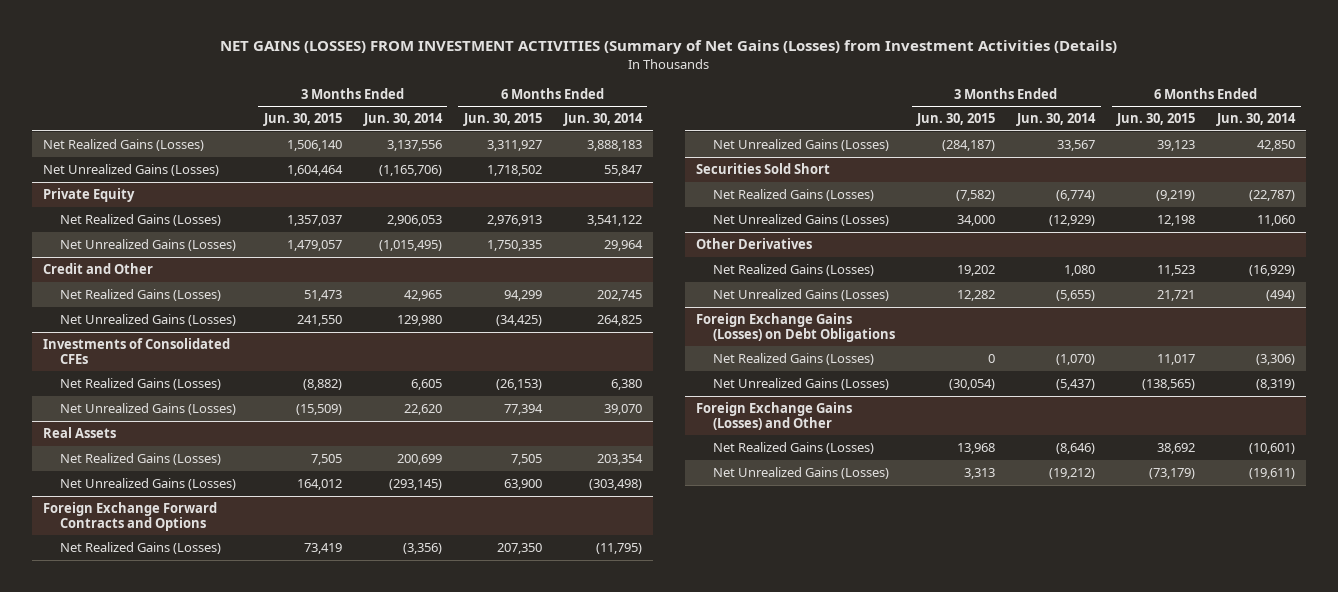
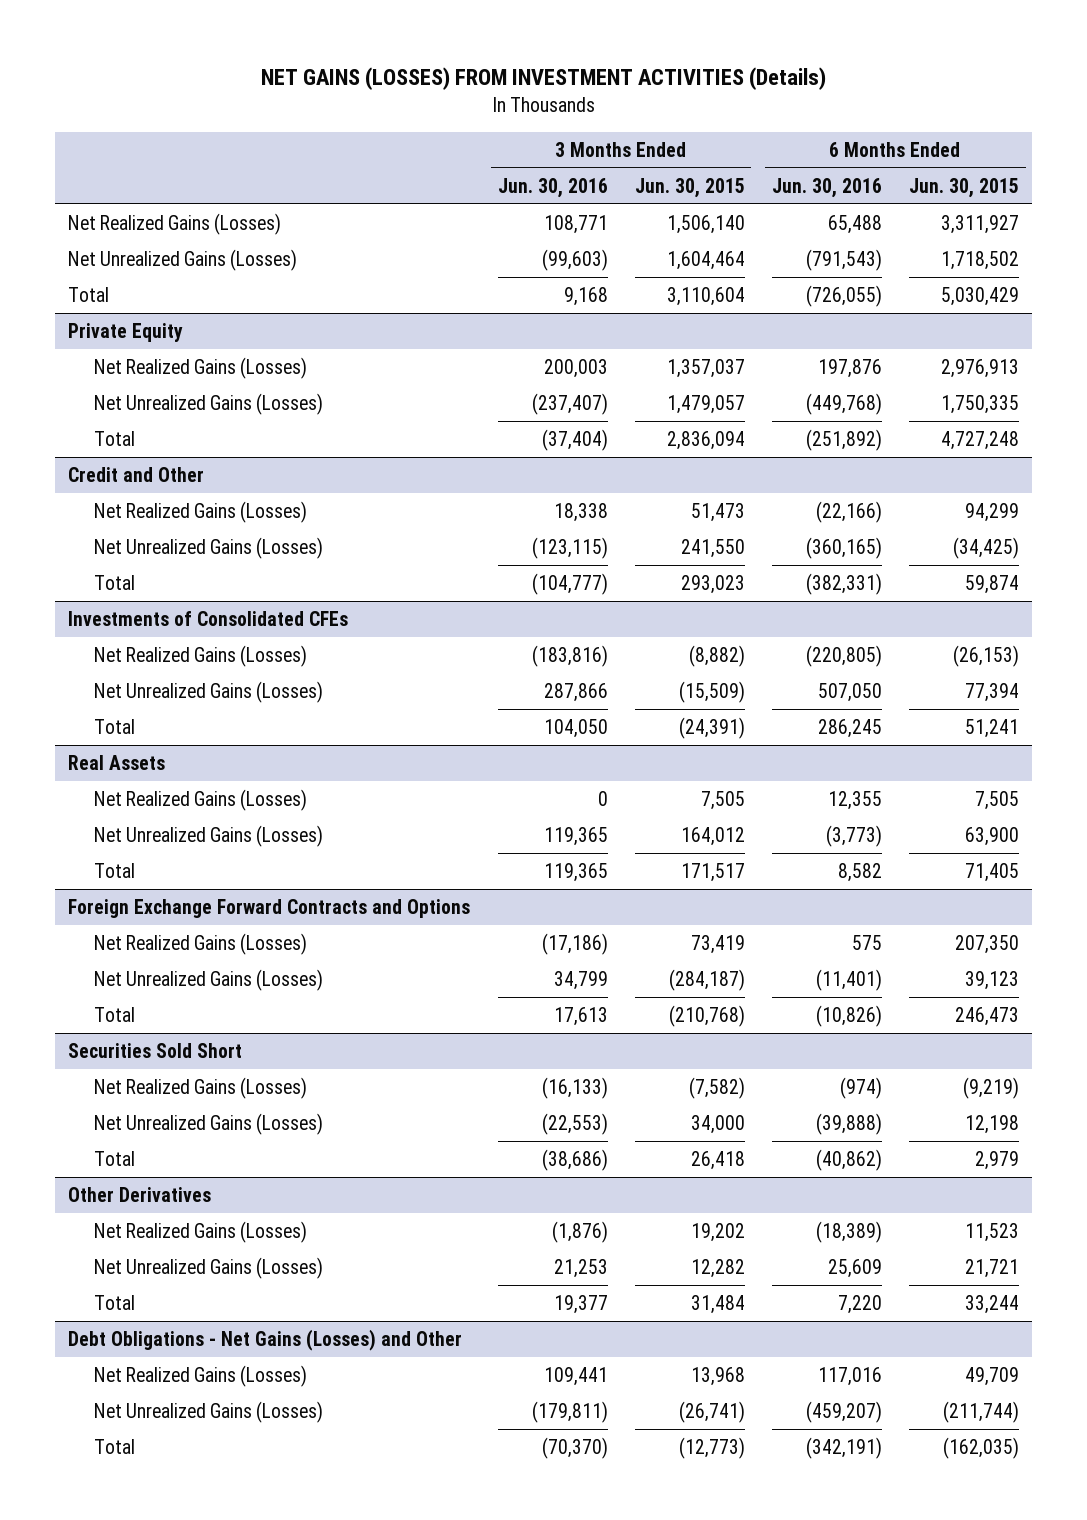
- NET GAINS (LOSSES) FROM INVESTMENT ACTIVITIES (Summary of Net Gains (Losses) from Investment Activities (Details)
+ NET GAINS (LOSSES) FROM INVESTMENT ACTIVITIES (Details)
- | 3 Months Ended Jun. 30, 2015 | 3 Months Ended Jun. 30, 2014 | 6 Months Ended Jun. 30, 2015 | 6 Months Ended Jun. 30, 2014
+ | 3 Months Ended Jun. 30, 2016 | 3 Months Ended Jun. 30, 2015 | 6 Months Ended Jun. 30, 2016 | 6 Months Ended Jun. 30, 2015
+ Total | 9,168 | 3,110,604 | (726,055) | 5,030,429
@ Private Equity
+ Total | (37,404) | 2,836,094 | (251,892) | 4,727,248
@ Credit and Other
+ Total | (104,777) | 293,023 | (382,331) | 59,874
@ Investments of Consolidated CFEs
+ Total | 104,050 | (24,391) | 286,245 | 51,241
@ Real Assets
+ Total | 119,365 | 171,517 | 8,582 | 71,405
@ Foreign Exchange Forward Contracts and Options
+ Total | 17,613 | (210,768) | (10,826) | 246,473
@ Securities Sold Short
+ Total | (38,686) | 26,418 | (40,862) | 2,979
- Foreign Exchange Gains (Losses) on Debt Obligations
- Net Realized Gains (Losses) | 0 | (1,070) | 11,017 | (3,306)
- Net Unrealized Gains (Losses) | (30,054) | (5,437) | (138,565) | (8,319)
- Foreign Exchange Gains (Losses) and Other
- Net Realized Gains (Losses) | 13,968 | (8,646) | 38,692 | (10,601)
- Net Unrealized Gains (Losses) | 3,313 | (19,212) | (73,179) | (19,611)
@ Other Derivatives
+ Total | 19,377 | 31,484 | 7,220 | 33,244
+ Debt Obligations - Net Gains (Losses) and Other
+ Net Realized Gains (Losses) | 109,441 | 13,968 | 117,016 | 49,709
+ Net Unrealized Gains (Losses) | (179,811) | (26,741) | (459,207) | (211,744)
+ Total | (70,370) | (12,773) | (342,191) | (162,035)

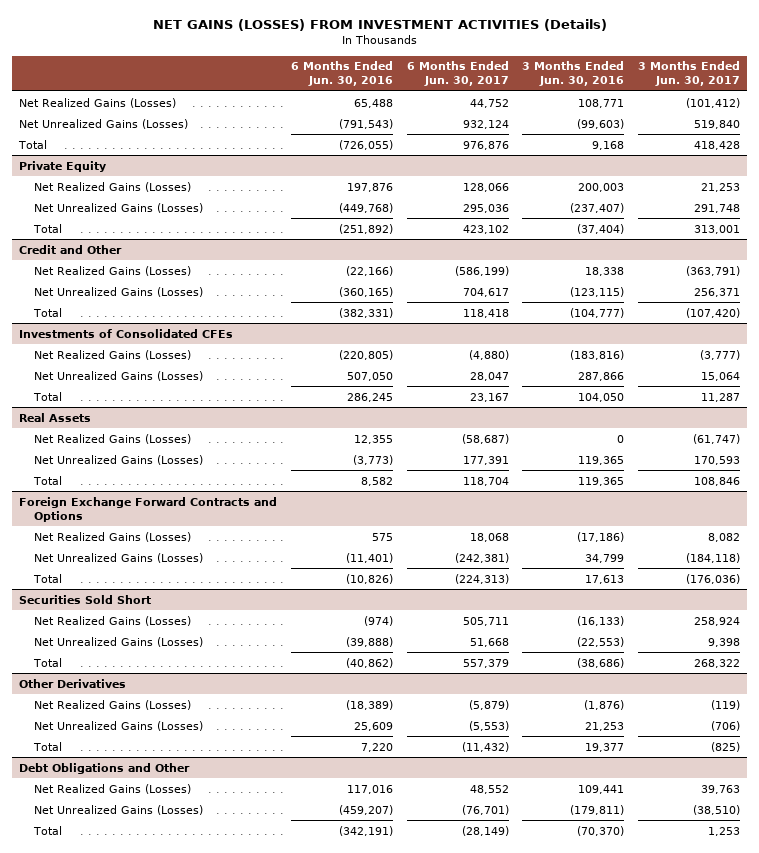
- | 3 Months Ended Jun. 30, 2016 | 3 Months Ended Jun. 30, 2015 | 6 Months Ended Jun. 30, 2016 | 6 Months Ended Jun. 30, 2015
+ | 6 Months Ended Jun. 30, 2016 | 6 Months Ended Jun. 30, 2017 | 3 Months Ended Jun. 30, 2016 | 3 Months Ended Jun. 30, 2017
- Debt Obligations - Net Gains (Losses) and Other
+ Debt Obligations and Other

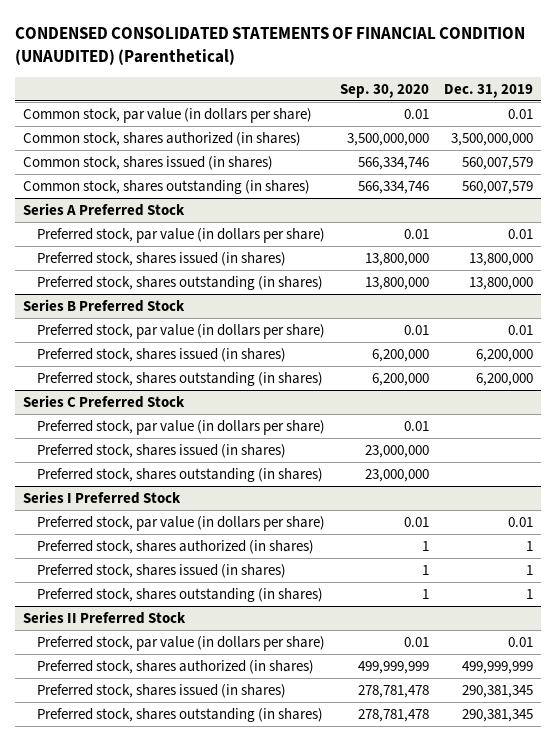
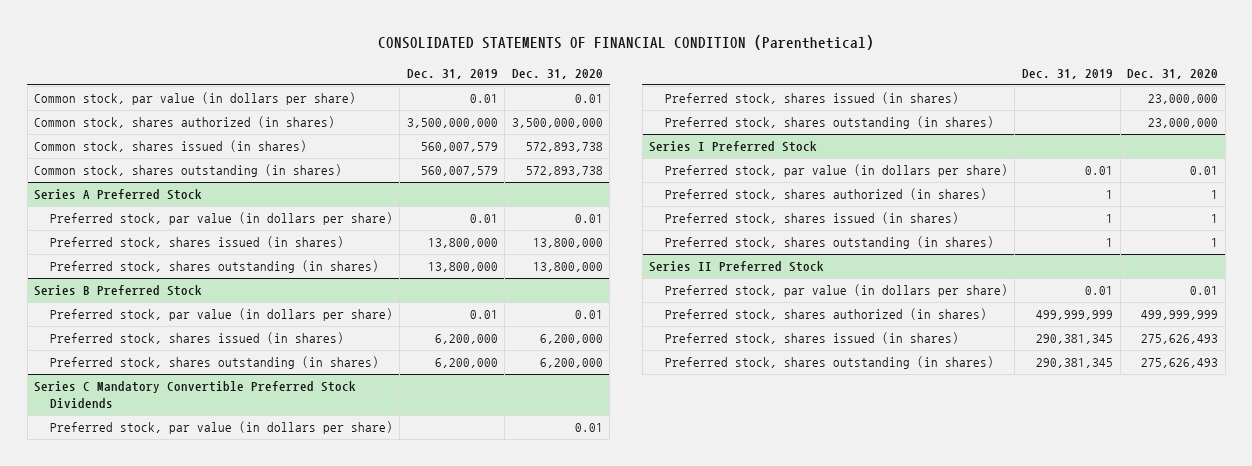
- CONDENSED CONSOLIDATED STATEMENTS OF FINANCIAL CONDITION (UNAUDITED) (Parenthetical)
+ CONSOLIDATED STATEMENTS OF FINANCIAL CONDITION (Parenthetical)
- | Sep. 30, 2020 | Dec. 31, 2019
+ | Dec. 31, 2019 | Dec. 31, 2020
- Series C Preferred Stock
+ Series C Mandatory Convertible Preferred Stock Dividends

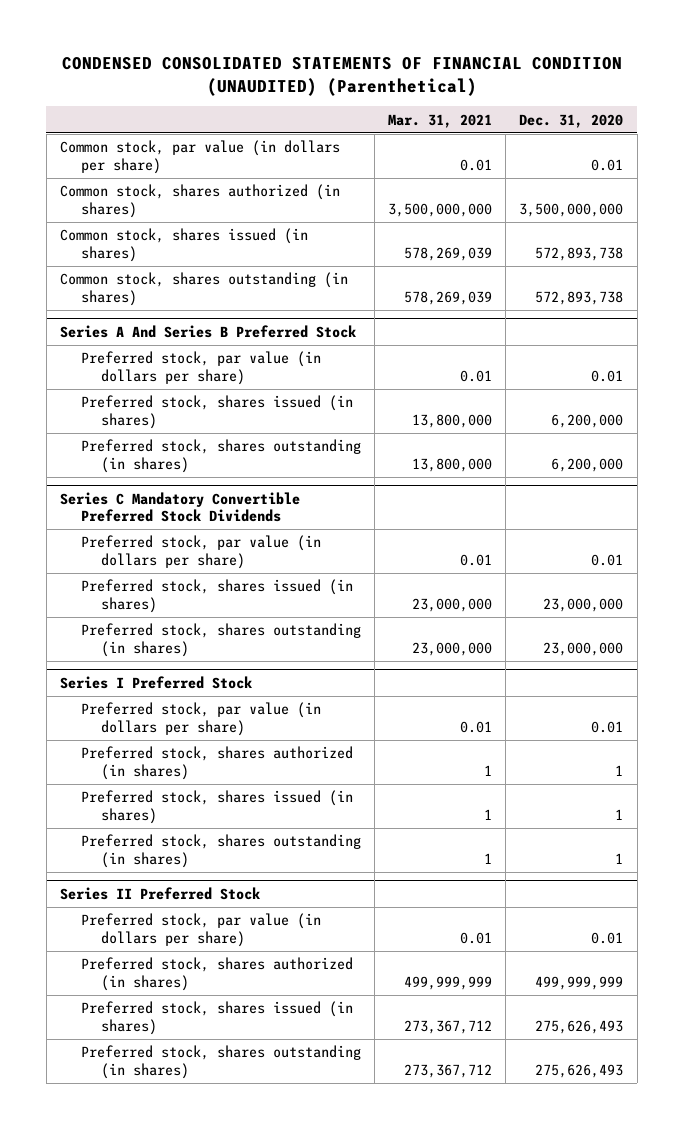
- CONSOLIDATED STATEMENTS OF FINANCIAL CONDITION (Parenthetical)
+ CONDENSED CONSOLIDATED STATEMENTS OF FINANCIAL CONDITION (UNAUDITED) (Parenthetical)
- | Dec. 31, 2019 | Dec. 31, 2020
+ | Mar. 31, 2021 | Dec. 31, 2020
- Series A Preferred Stock
- Preferred stock, par value (in dollars per share) | 0.01 | 0.01
- Preferred stock, shares issued (in shares) | 13,800,000 | 13,800,000
- Preferred stock, shares outstanding (in shares) | 13,800,000 | 13,800,000
- Series B Preferred Stock
+ Series A And Series B Preferred Stock

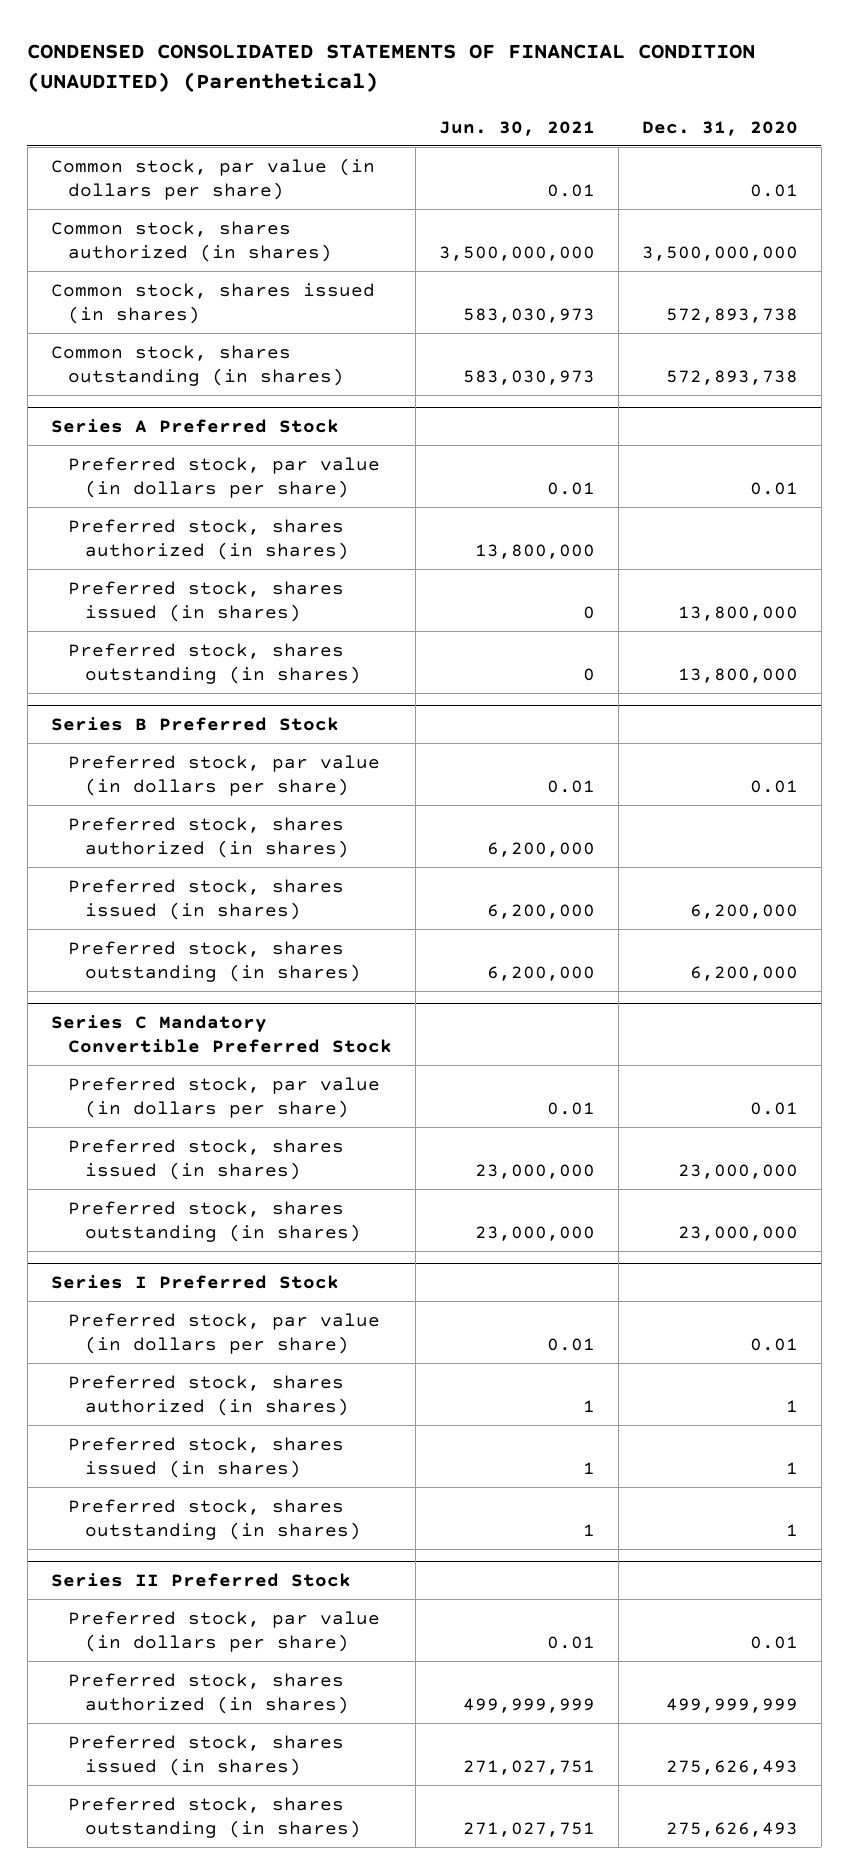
- | Mar. 31, 2021 | Dec. 31, 2020
+ | Jun. 30, 2021 | Dec. 31, 2020
- Series A And Series B Preferred Stock
+ Series A Preferred Stock
+ Preferred stock, shares authorized (in shares) | 13,800,000 |
+ Preferred stock, shares issued (in shares) | 0 | 13,800,000
+ Preferred stock, shares outstanding (in shares) | 0 | 13,800,000
+ Series B Preferred Stock
+ Preferred stock, par value (in dollars per share) | 0.01 | 0.01
+ Preferred stock, shares authorized (in shares) | 6,200,000 |
- Series C Mandatory Convertible Preferred Stock Dividends
+ Series C Mandatory Convertible Preferred Stock

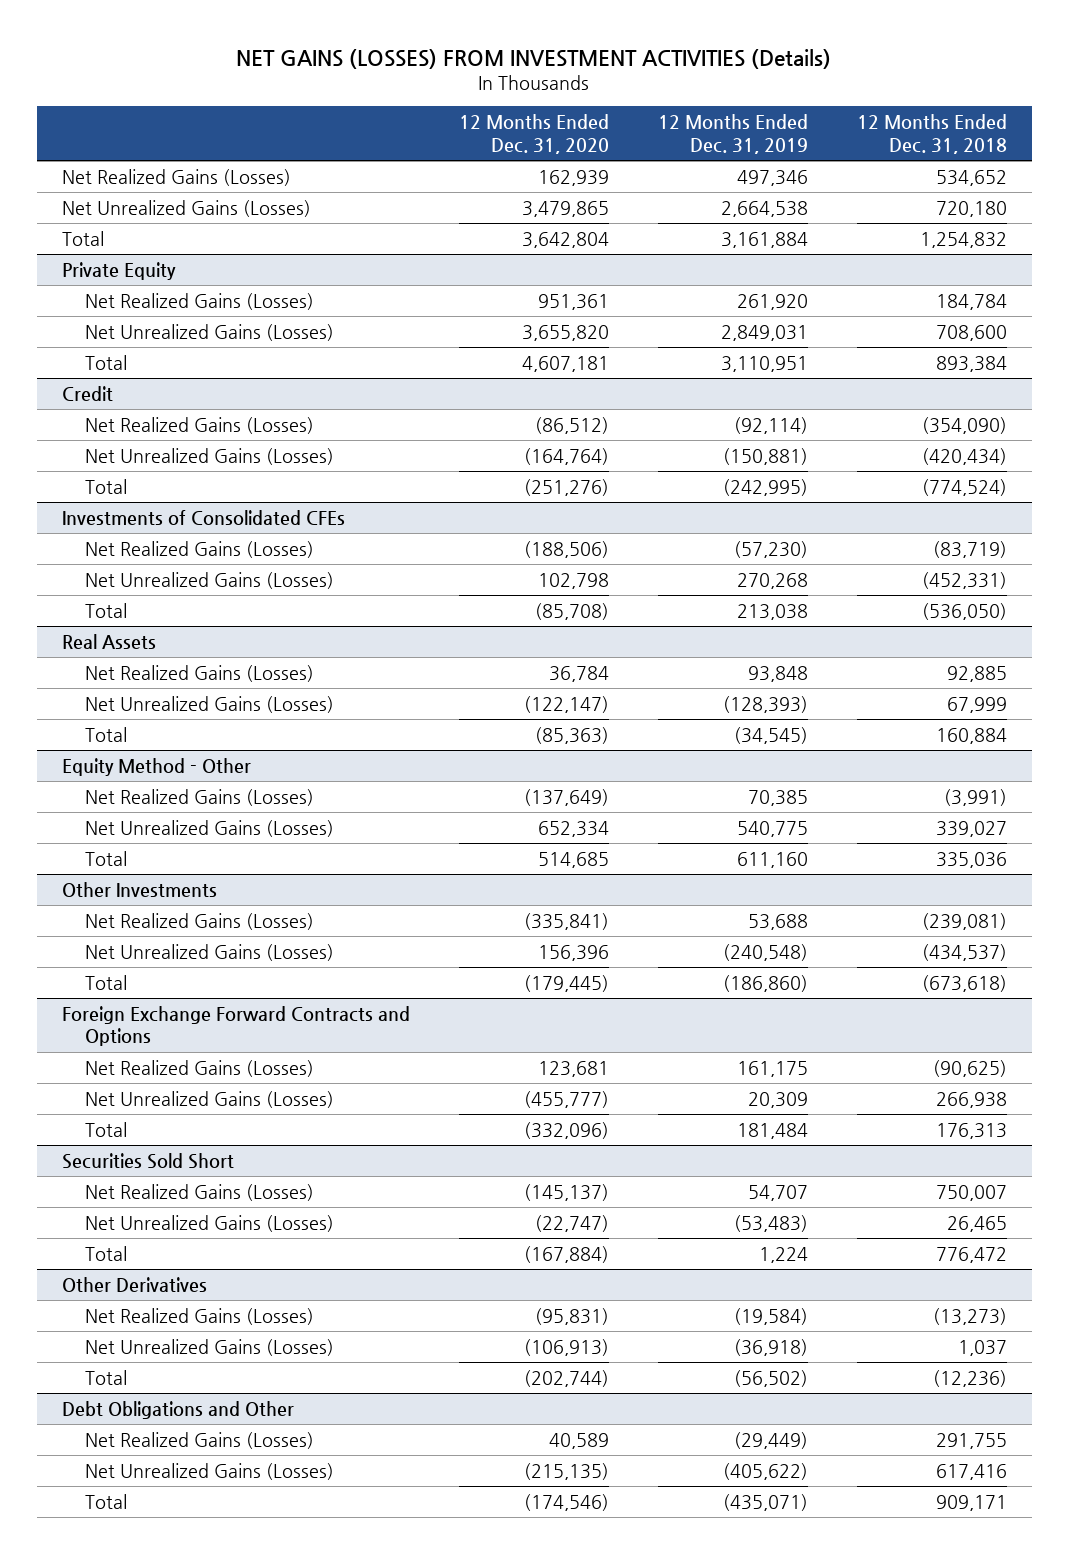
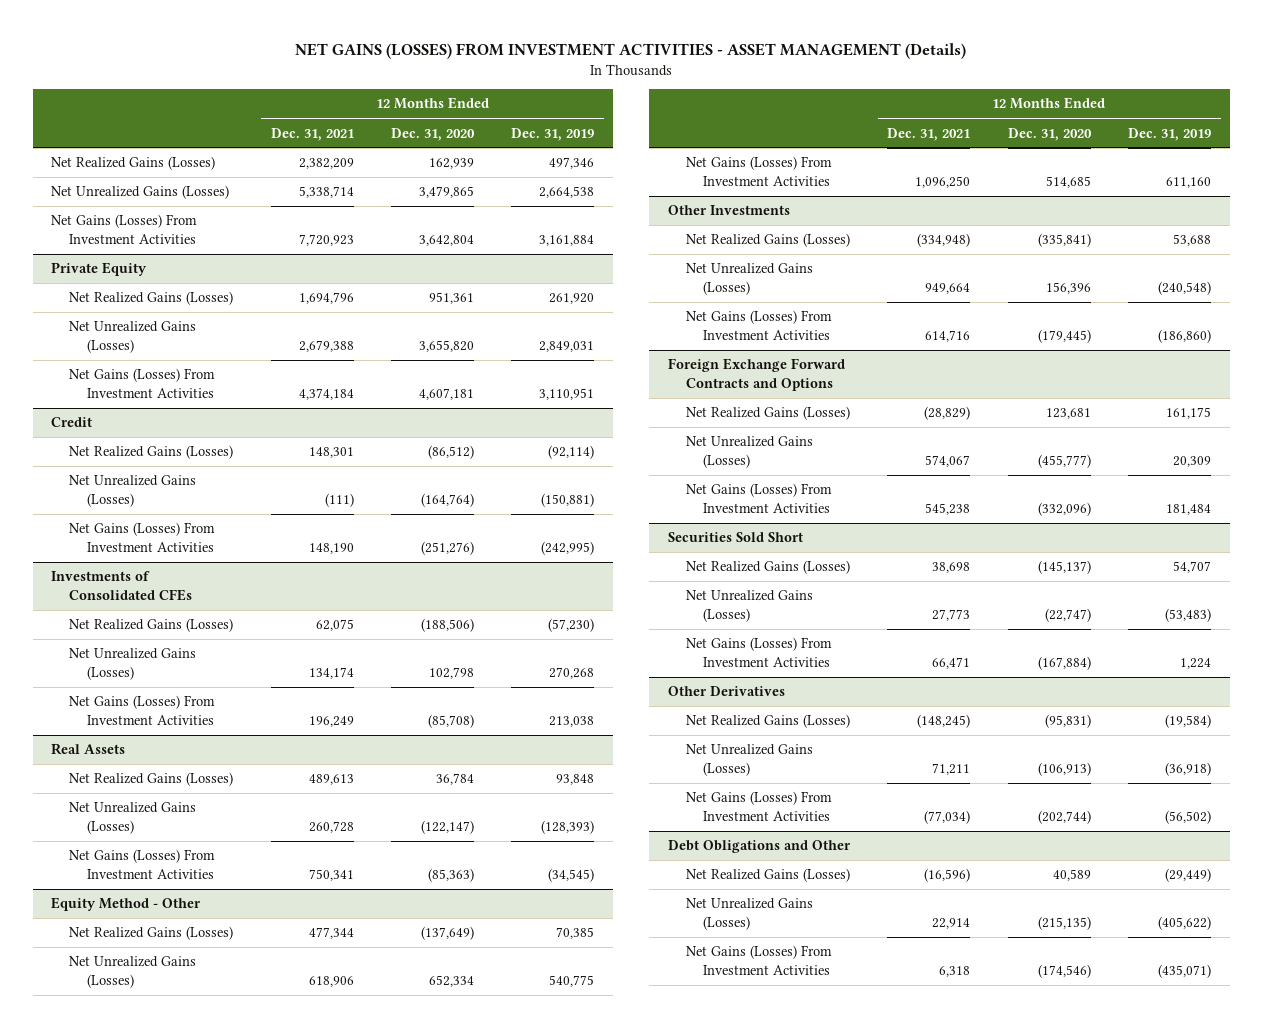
- NET GAINS (LOSSES) FROM INVESTMENT ACTIVITIES (Details)
+ NET GAINS (LOSSES) FROM INVESTMENT ACTIVITIES - ASSET MANAGEMENT (Details)
- | 12 Months Ended Dec. 31, 2020 | 12 Months Ended Dec. 31, 2019 | 12 Months Ended Dec. 31, 2018
+ | 12 Months Ended Dec. 31, 2021 | 12 Months Ended Dec. 31, 2020 | 12 Months Ended Dec. 31, 2019
- Total | 3,642,804 | 3,161,884 | 1,254,832
+ Net Gains (Losses) From Investment Activities | 7,720,923 | 3,642,804 | 3,161,884
@ Private Equity
- Total | 4,607,181 | 3,110,951 | 893,384
+ Net Gains (Losses) From Investment Activities | 4,374,184 | 4,607,181 | 3,110,951
@ Credit
- Total | (251,276) | (242,995) | (774,524)
+ Net Gains (Losses) From Investment Activities | 148,190 | (251,276) | (242,995)
@ Investments of Consolidated CFEs
- Total | (85,708) | 213,038 | (536,050)
+ Net Gains (Losses) From Investment Activities | 196,249 | (85,708) | 213,038
@ Real Assets
- Total | (85,363) | (34,545) | 160,884
+ Net Gains (Losses) From Investment Activities | 750,341 | (85,363) | (34,545)
@ Equity Method - Other
- Total | 514,685 | 611,160 | 335,036
+ Net Gains (Losses) From Investment Activities | 1,096,250 | 514,685 | 611,160
@ Other Investments
- Total | (179,445) | (186,860) | (673,618)
+ Net Gains (Losses) From Investment Activities | 614,716 | (179,445) | (186,860)
@ Foreign Exchange Forward Contracts and Options
- Total | (332,096) | 181,484 | 176,313
+ Net Gains (Losses) From Investment Activities | 545,238 | (332,096) | 181,484
@ Securities Sold Short
- Total | (167,884) | 1,224 | 776,472
+ Net Gains (Losses) From Investment Activities | 66,471 | (167,884) | 1,224
@ Other Derivatives
- Total | (202,744) | (56,502) | (12,236)
+ Net Gains (Losses) From Investment Activities | (77,034) | (202,744) | (56,502)
@ Debt Obligations and Other
- Total | (174,546) | (435,071) | 909,171
+ Net Gains (Losses) From Investment Activities | 6,318 | (174,546) | (435,071)

